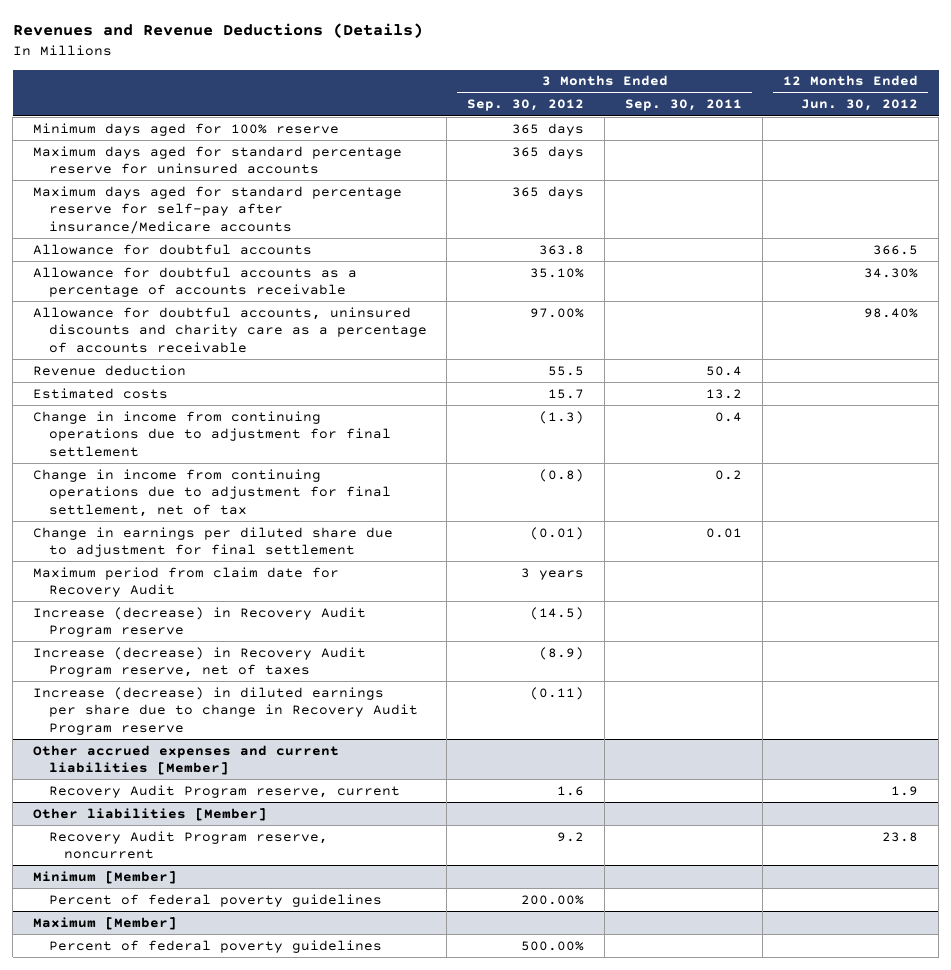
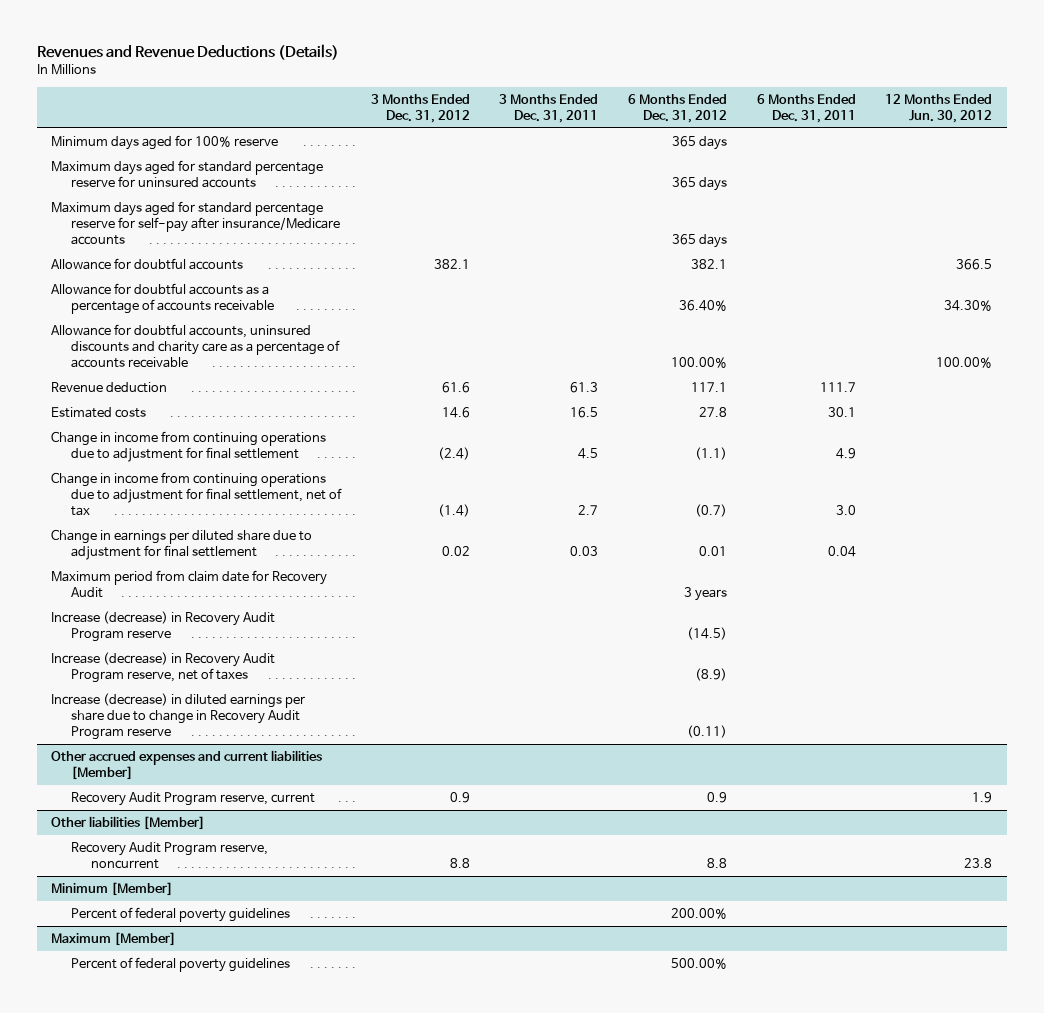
- | 3 Months Ended Sep. 30, 2012 | 3 Months Ended Sep. 30, 2011 | 12 Months Ended Jun. 30, 2012
+ | 3 Months Ended Dec. 31, 2012 | 3 Months Ended Dec. 31, 2011 | 6 Months Ended Dec. 31, 2012 | 6 Months Ended Dec. 31, 2011 | 12 Months Ended Jun. 30, 2012
- Allowance for doubtful accounts, uninsured discounts and charity care as a percentage of accounts receivable | 97.00% | | 98.40%
+ Allowance for doubtful accounts, uninsured discounts and charity care as a percentage of accounts receivable | | | 100.00% | | 100.00%

